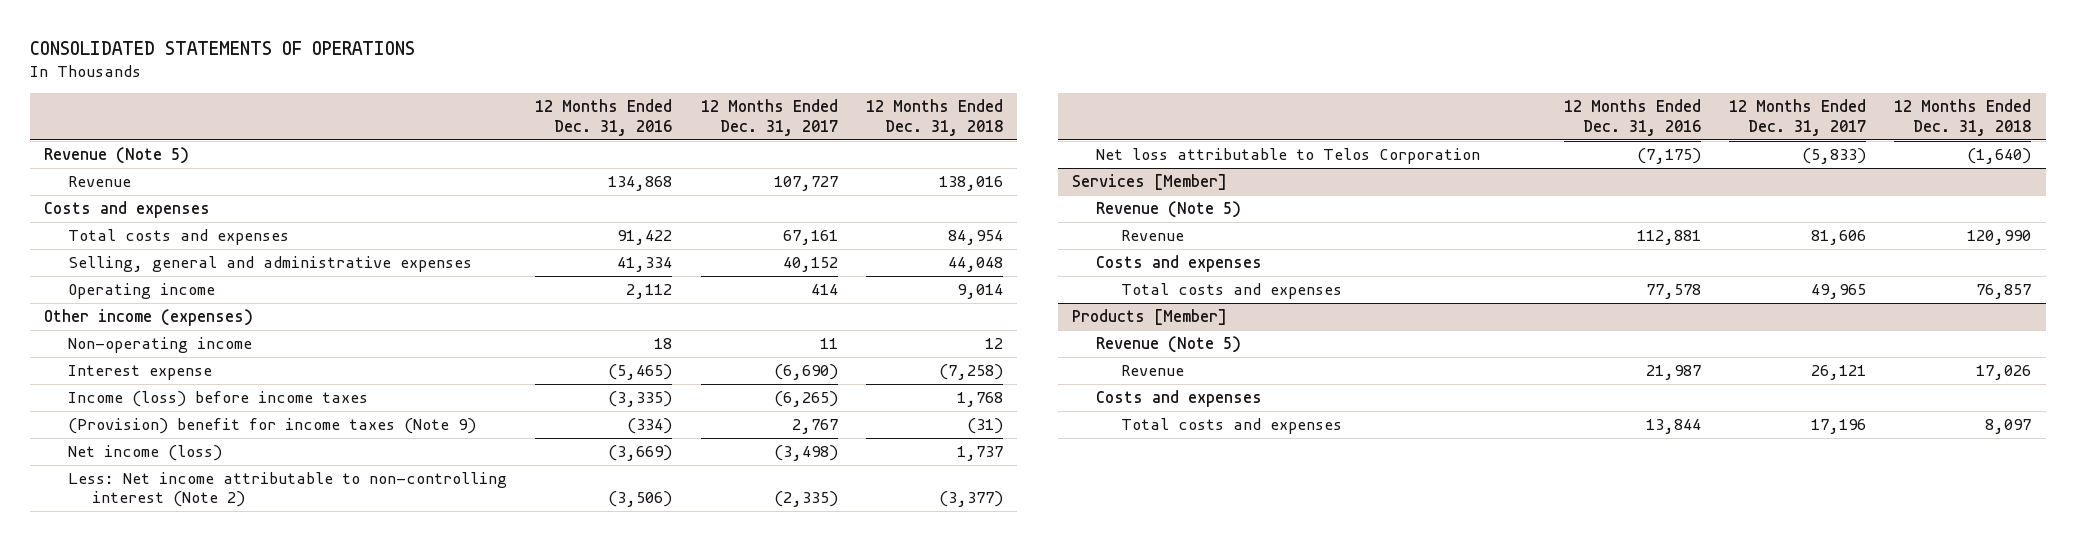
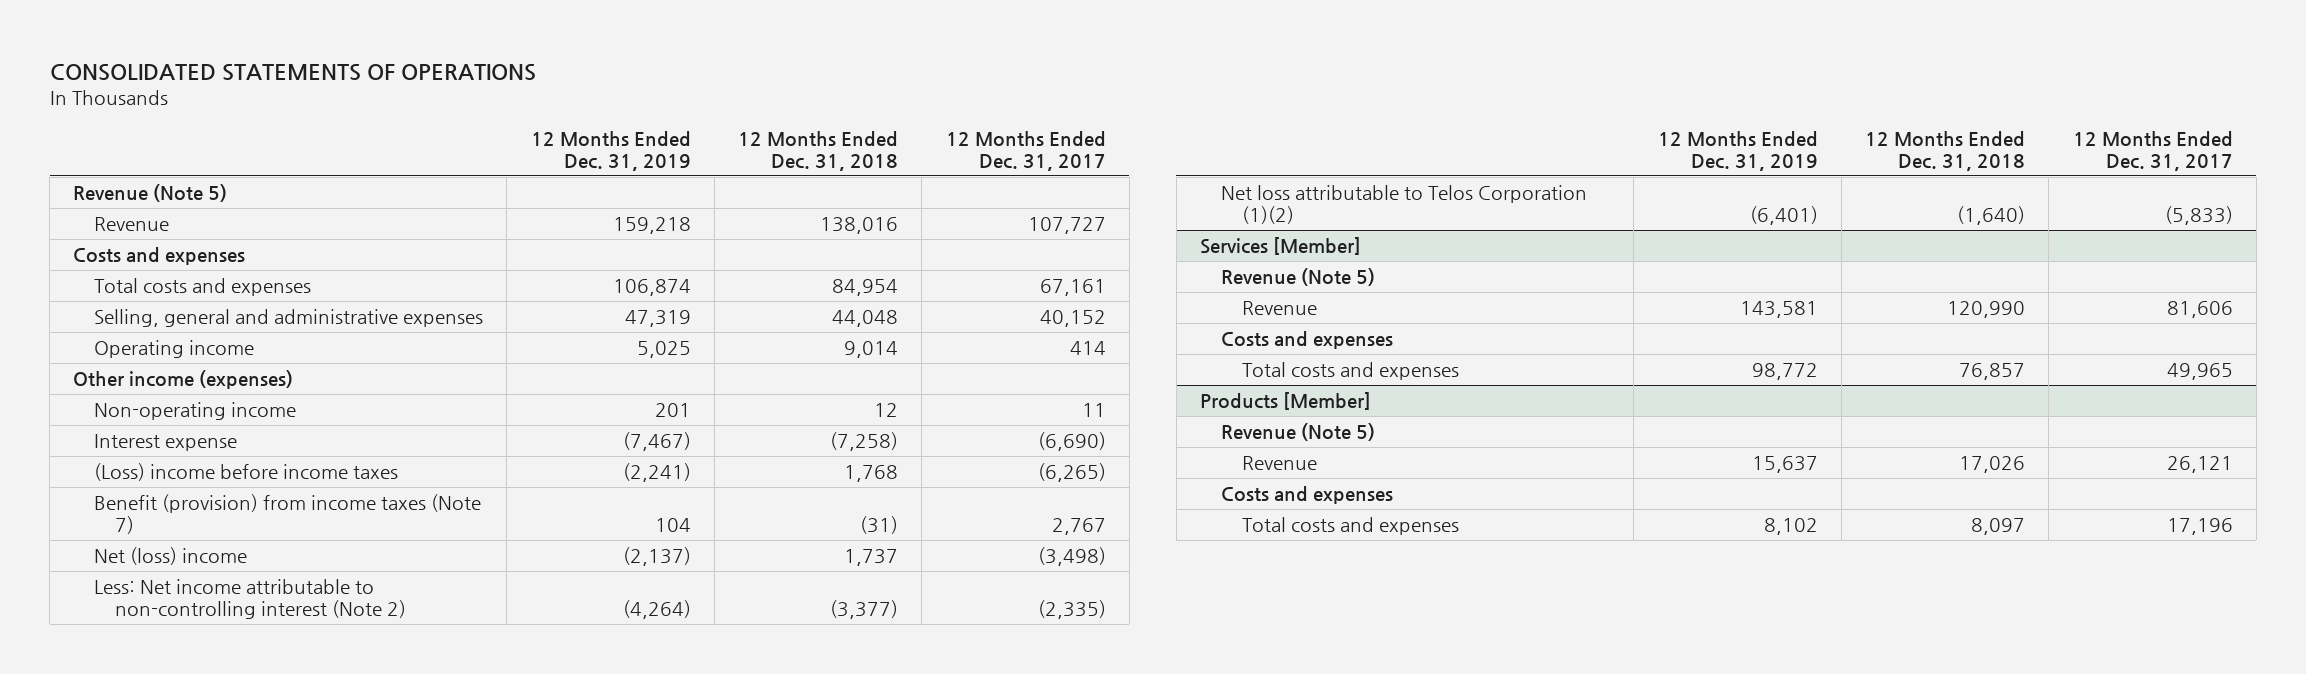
- | 12 Months Ended Dec. 31, 2016 | 12 Months Ended Dec. 31, 2017 | 12 Months Ended Dec. 31, 2018
+ | 12 Months Ended Dec. 31, 2019 | 12 Months Ended Dec. 31, 2018 | 12 Months Ended Dec. 31, 2017
- Income (loss) before income taxes | (3,335) | (6,265) | 1,768
- (Provision) benefit for income taxes (Note 9) | (334) | 2,767 | (31)
- Net income (loss) | (3,669) | (3,498) | 1,737
+ (Loss) income before income taxes | (2,241) | 1,768 | (6,265)
+ Benefit (provision) from income taxes (Note 7) | 104 | (31) | 2,767
+ Net (loss) income | (2,137) | 1,737 | (3,498)
- Net loss attributable to Telos Corporation | (7,175) | (5,833) | (1,640)
+ Net loss attributable to Telos Corporation (1)(2) | (6,401) | (1,640) | (5,833)

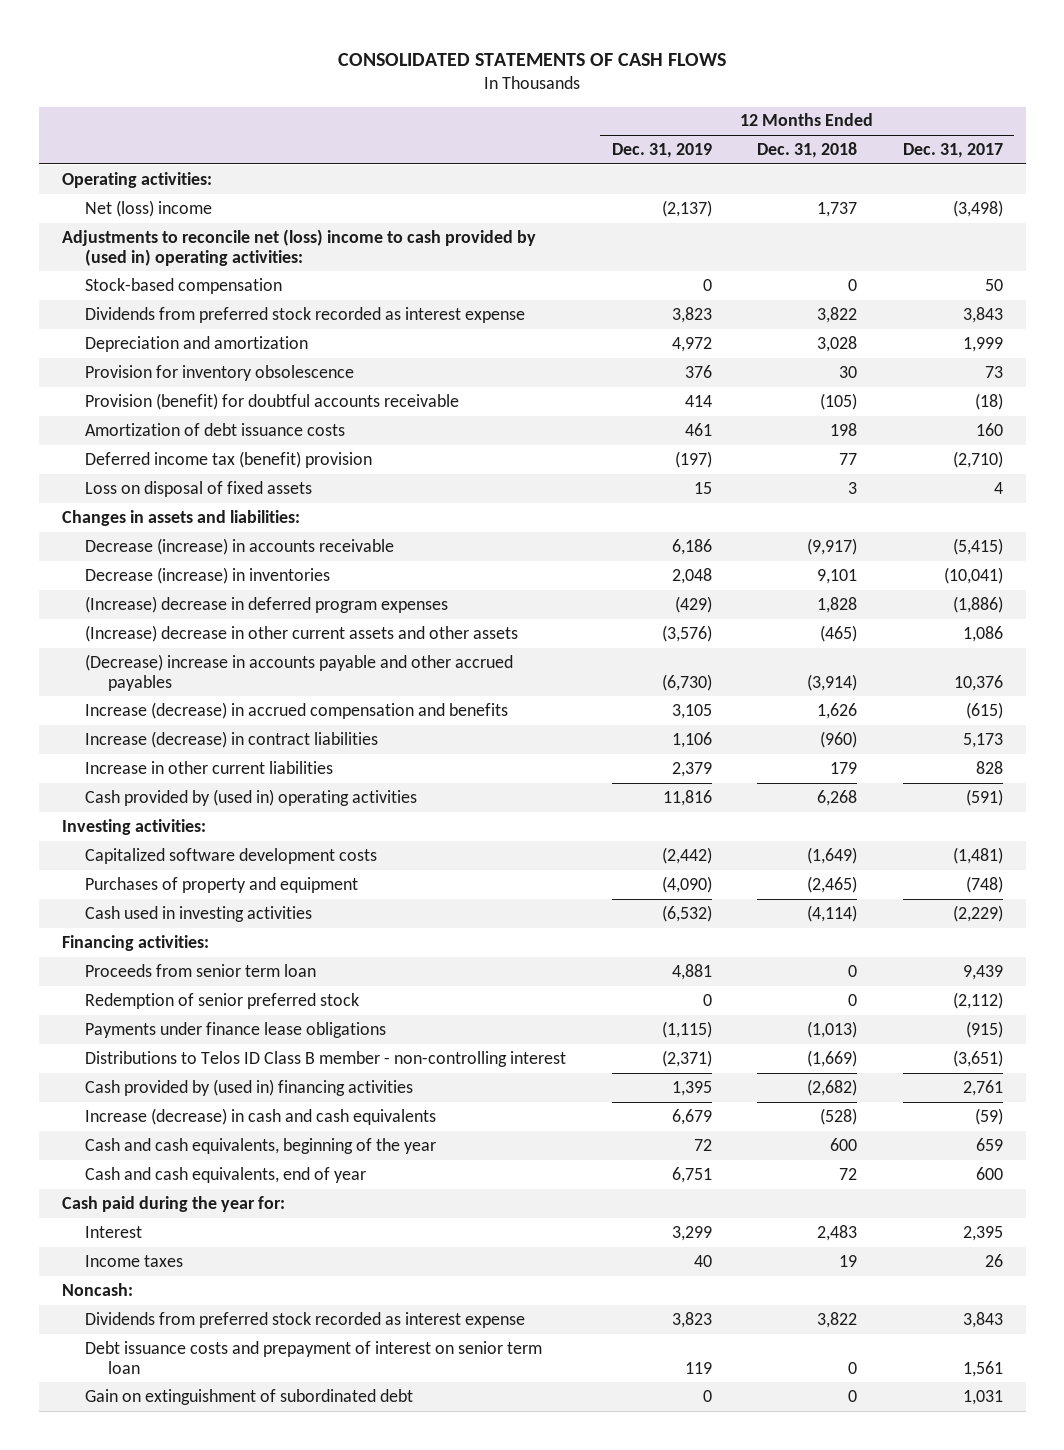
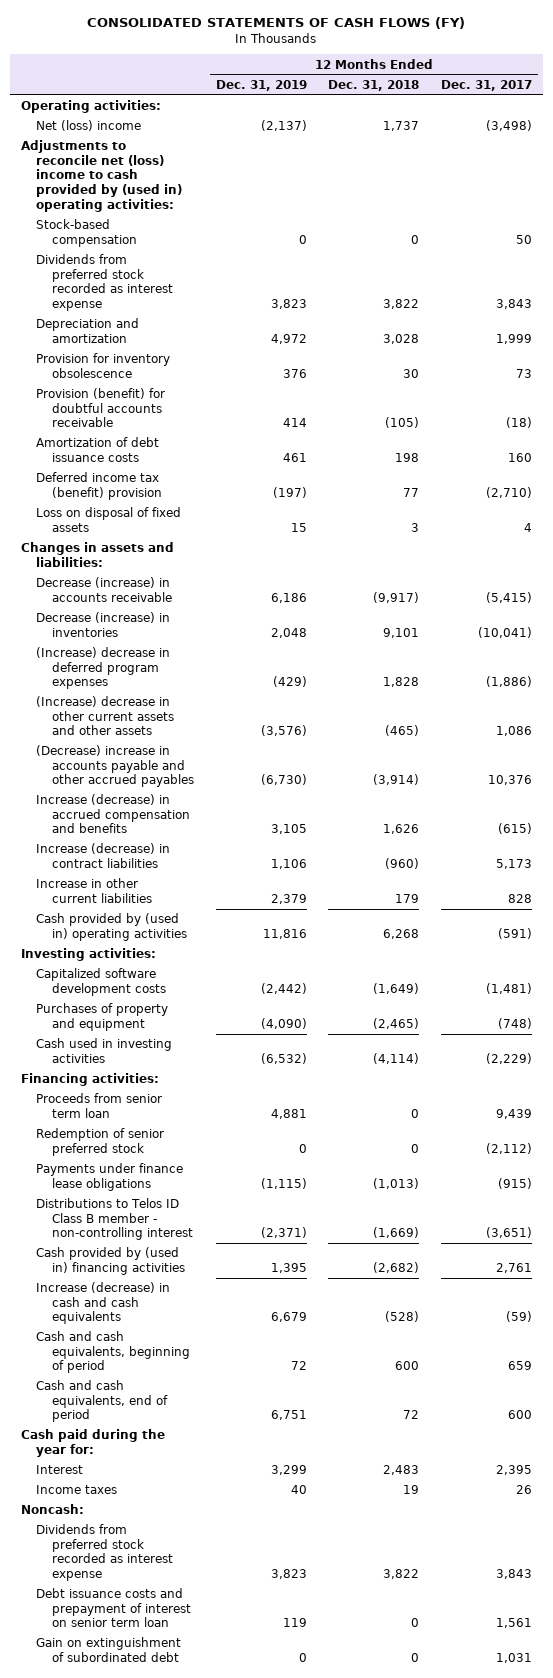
- CONSOLIDATED STATEMENTS OF CASH FLOWS
+ CONSOLIDATED STATEMENTS OF CASH FLOWS (FY)
- Cash and cash equivalents, beginning of the year | 72 | 600 | 659
- Cash and cash equivalents, end of year | 6,751 | 72 | 600
+ Cash and cash equivalents, beginning of period | 72 | 600 | 659
+ Cash and cash equivalents, end of period | 6,751 | 72 | 600

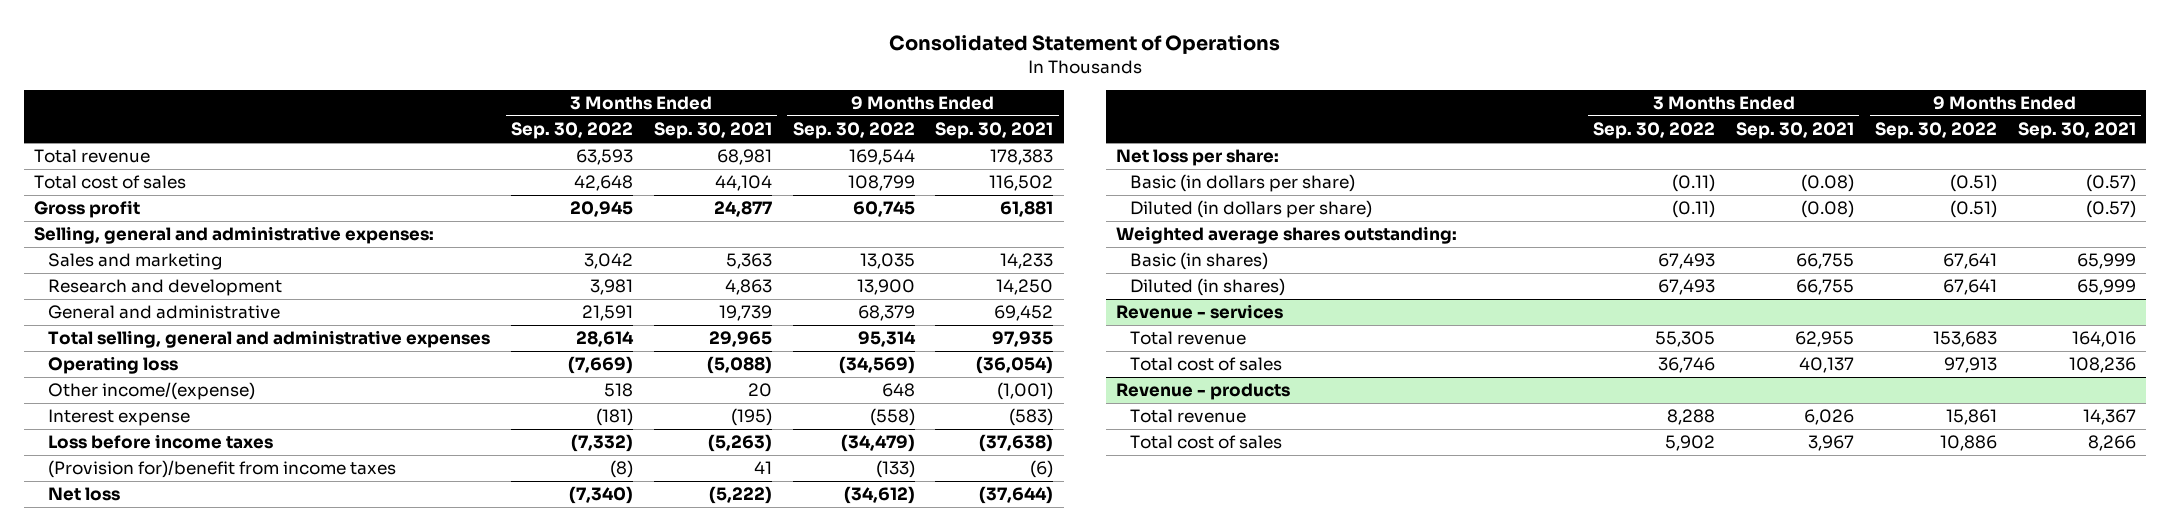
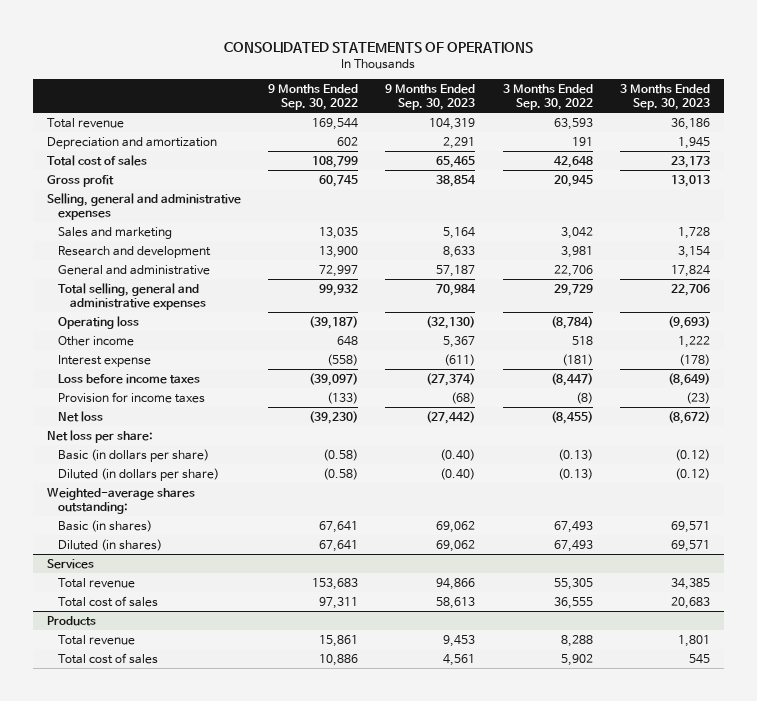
- Consolidated Statement of Operations
+ CONSOLIDATED STATEMENTS OF OPERATIONS
- | 3 Months Ended Sep. 30, 2022 | 3 Months Ended Sep. 30, 2021 | 9 Months Ended Sep. 30, 2022 | 9 Months Ended Sep. 30, 2021
+ | 9 Months Ended Sep. 30, 2022 | 9 Months Ended Sep. 30, 2023 | 3 Months Ended Sep. 30, 2022 | 3 Months Ended Sep. 30, 2023
+ Depreciation and amortization | 602 | 2,291 | 191 | 1,945
- Selling, general and administrative expenses:
+ Selling, general and administrative expenses
- General and administrative | 21,591 | 19,739 | 68,379 | 69,452
- Total selling, general and administrative expenses | 28,614 | 29,965 | 95,314 | 97,935
- Operating loss | (7,669) | (5,088) | (34,569) | (36,054)
- Other income/(expense) | 518 | 20 | 648 | (1,001)
+ General and administrative | 72,997 | 57,187 | 22,706 | 17,824
+ Total selling, general and administrative expenses | 99,932 | 70,984 | 29,729 | 22,706
+ Operating loss | (39,187) | (32,130) | (8,784) | (9,693)
+ Other income | 648 | 5,367 | 518 | 1,222
- Loss before income taxes | (7,332) | (5,263) | (34,479) | (37,638)
- (Provision for)/benefit from income taxes | (8) | 41 | (133) | (6)
- Net loss | (7,340) | (5,222) | (34,612) | (37,644)
+ Loss before income taxes | (39,097) | (27,374) | (8,447) | (8,649)
+ Provision for income taxes | (133) | (68) | (8) | (23)
+ Net loss | (39,230) | (27,442) | (8,455) | (8,672)
- Basic (in dollars per share) | (0.11) | (0.08) | (0.51) | (0.57)
- Diluted (in dollars per share) | (0.11) | (0.08) | (0.51) | (0.57)
- Weighted average shares outstanding:
+ Basic (in dollars per share) | (0.58) | (0.40) | (0.13) | (0.12)
+ Diluted (in dollars per share) | (0.58) | (0.40) | (0.13) | (0.12)
+ Weighted-average shares outstanding:
- Revenue - services
+ Services
- Total cost of sales | 36,746 | 40,137 | 97,913 | 108,236
- Revenue - products
+ Total cost of sales | 97,311 | 58,613 | 36,555 | 20,683
+ Products

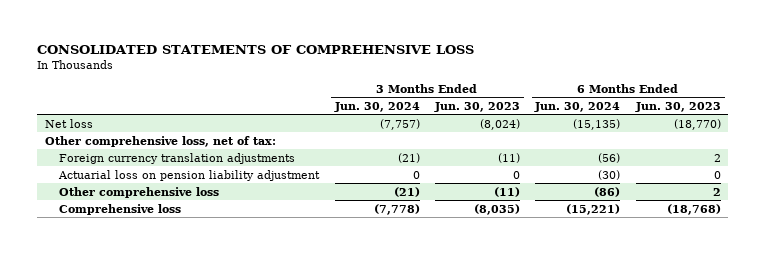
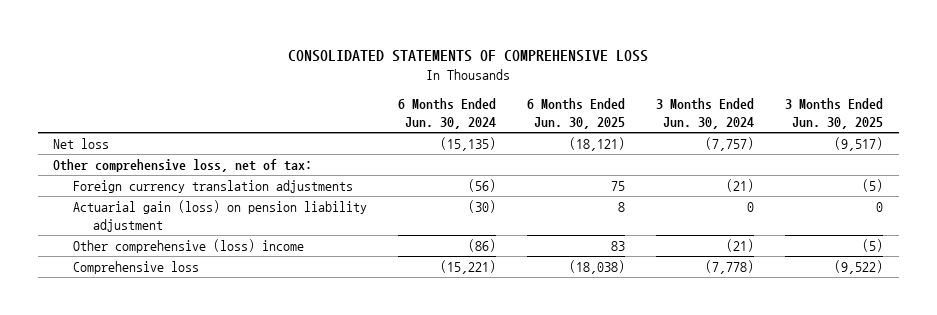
- | 3 Months Ended Jun. 30, 2024 | 3 Months Ended Jun. 30, 2023 | 6 Months Ended Jun. 30, 2024 | 6 Months Ended Jun. 30, 2023
+ | 6 Months Ended Jun. 30, 2024 | 6 Months Ended Jun. 30, 2025 | 3 Months Ended Jun. 30, 2024 | 3 Months Ended Jun. 30, 2025
- Actuarial loss on pension liability adjustment | 0 | 0 | (30) | 0
- Other comprehensive loss | (21) | (11) | (86) | 2
+ Actuarial gain (loss) on pension liability adjustment | (30) | 8 | 0 | 0
+ Other comprehensive (loss) income | (86) | 83 | (21) | (5)

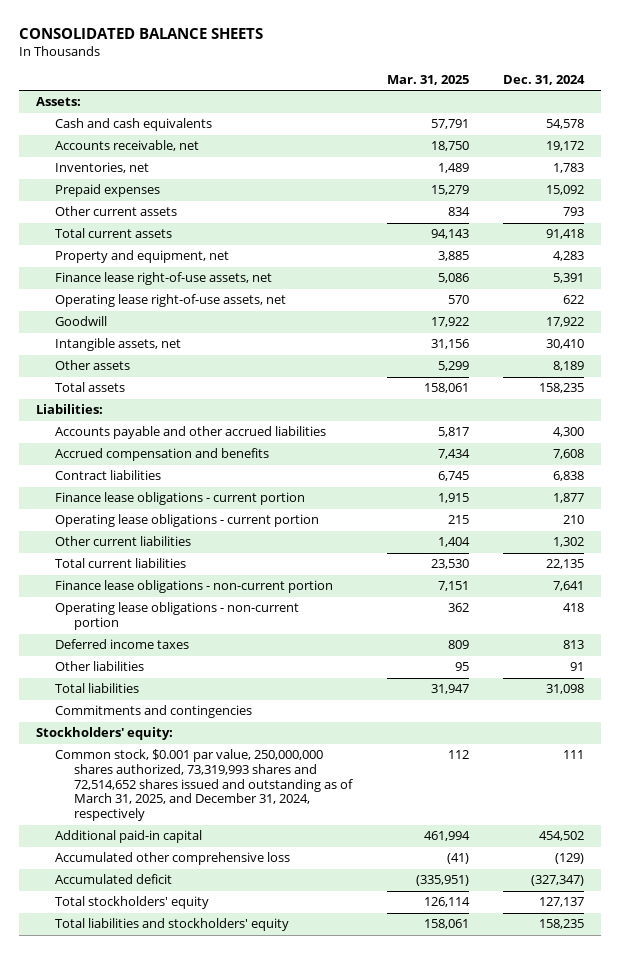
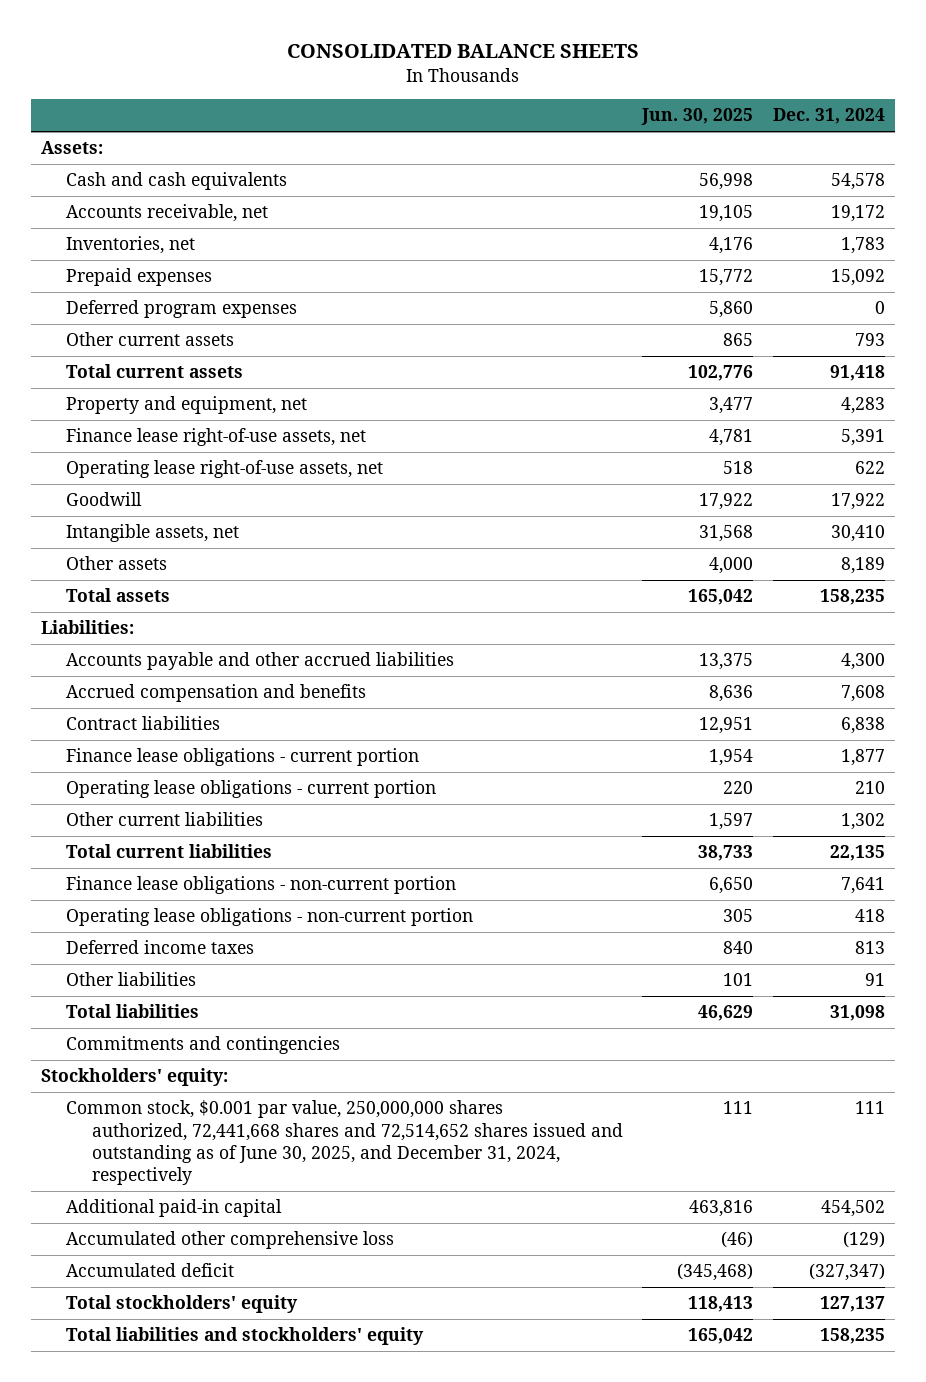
- | Mar. 31, 2025 | Dec. 31, 2024
+ | Jun. 30, 2025 | Dec. 31, 2024
+ Deferred program expenses | 5,860 | 0
- Common stock, $0.001 par value, 250,000,000 shares authorized, 73,319,993 shares and 72,514,652 shares issued and outstanding as of March 31, 2025, and December 31, 2024, respectively | 112 | 111
+ Common stock, $0.001 par value, 250,000,000 shares authorized, 72,441,668 shares and 72,514,652 shares issued and outstanding as of June 30, 2025, and December 31, 2024, respectively | 111 | 111

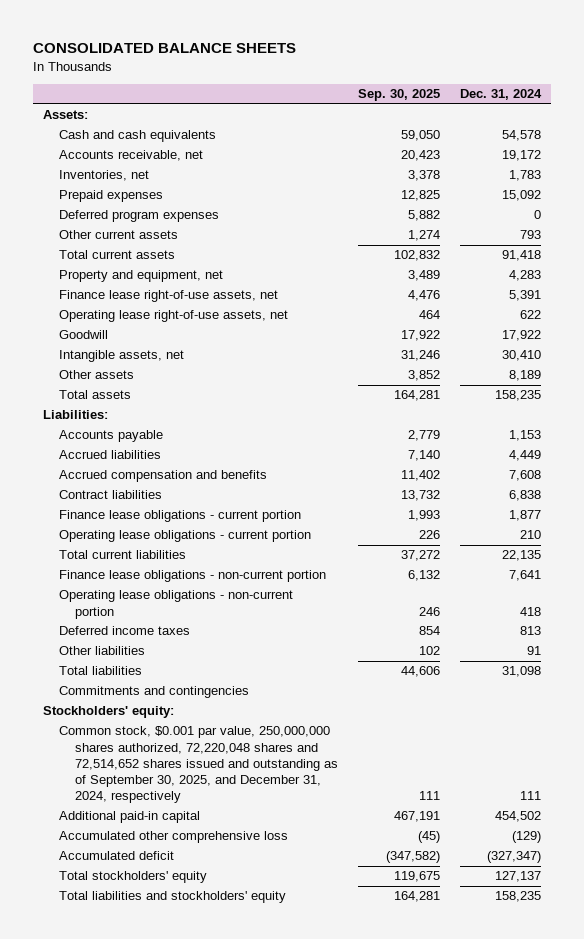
- | Jun. 30, 2025 | Dec. 31, 2024
+ | Sep. 30, 2025 | Dec. 31, 2024
- Accounts payable and other accrued liabilities | 13,375 | 4,300
+ Accounts payable | 2,779 | 1,153
+ Accrued liabilities | 7,140 | 4,449
- Other current liabilities | 1,597 | 1,302
- Common stock, $0.001 par value, 250,000,000 shares authorized, 72,441,668 shares and 72,514,652 shares issued and outstanding as of June 30, 2025, and December 31, 2024, respectively | 111 | 111
+ Common stock, $0.001 par value, 250,000,000 shares authorized, 72,220,048 shares and 72,514,652 shares issued and outstanding as of September 30, 2025, and December 31, 2024, respectively | 111 | 111

